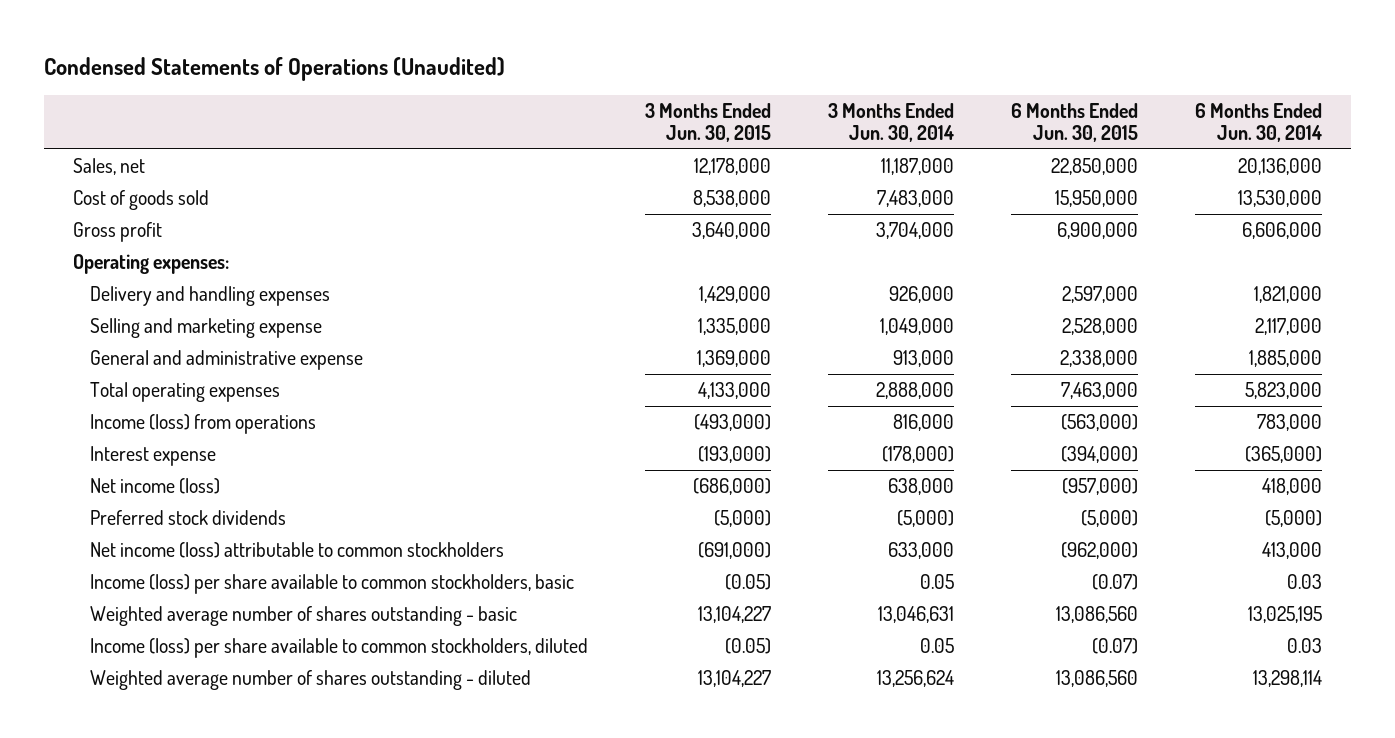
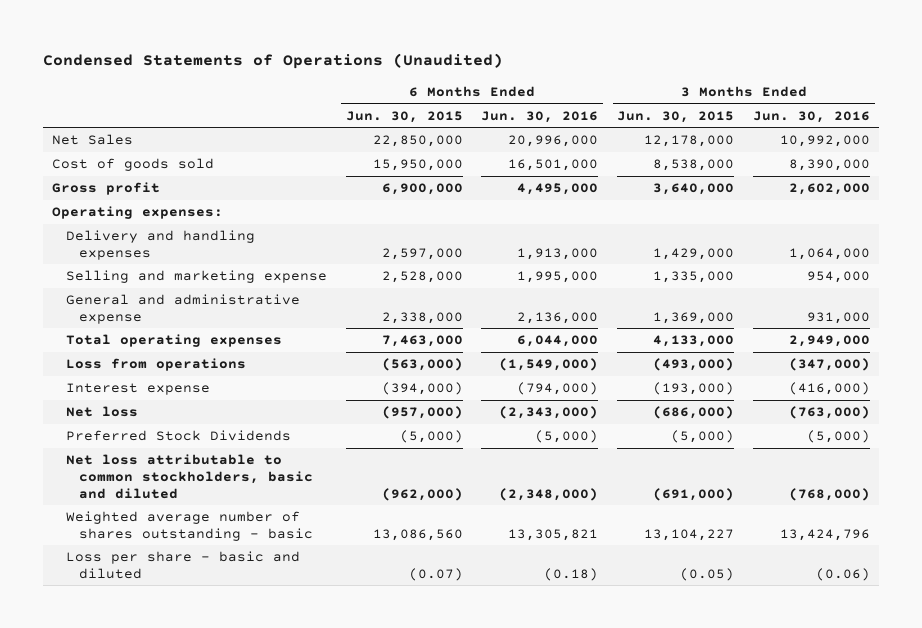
- | 3 Months Ended Jun. 30, 2015 | 3 Months Ended Jun. 30, 2014 | 6 Months Ended Jun. 30, 2015 | 6 Months Ended Jun. 30, 2014
+ | 6 Months Ended Jun. 30, 2015 | 6 Months Ended Jun. 30, 2016 | 3 Months Ended Jun. 30, 2015 | 3 Months Ended Jun. 30, 2016
- Sales, net | 12,178,000 | 11,187,000 | 22,850,000 | 20,136,000
+ Net Sales | 22,850,000 | 20,996,000 | 12,178,000 | 10,992,000
- Income (loss) from operations | (493,000) | 816,000 | (563,000) | 783,000
+ Loss from operations | (563,000) | (1,549,000) | (493,000) | (347,000)
- Net income (loss) | (686,000) | 638,000 | (957,000) | 418,000
- Preferred stock dividends | (5,000) | (5,000) | (5,000) | (5,000)
- Net income (loss) attributable to common stockholders | (691,000) | 633,000 | (962,000) | 413,000
- Income (loss) per share available to common stockholders, basic | (0.05) | 0.05 | (0.07) | 0.03
+ Net loss | (957,000) | (2,343,000) | (686,000) | (763,000)
+ Preferred Stock Dividends | (5,000) | (5,000) | (5,000) | (5,000)
+ Net loss attributable to common stockholders, basic and diluted | (962,000) | (2,348,000) | (691,000) | (768,000)
- Income (loss) per share available to common stockholders, diluted | (0.05) | 0.05 | (0.07) | 0.03
- Weighted average number of shares outstanding - diluted | 13,104,227 | 13,256,624 | 13,086,560 | 13,298,114
+ Loss per share - basic and diluted | (0.07) | (0.18) | (0.05) | (0.06)

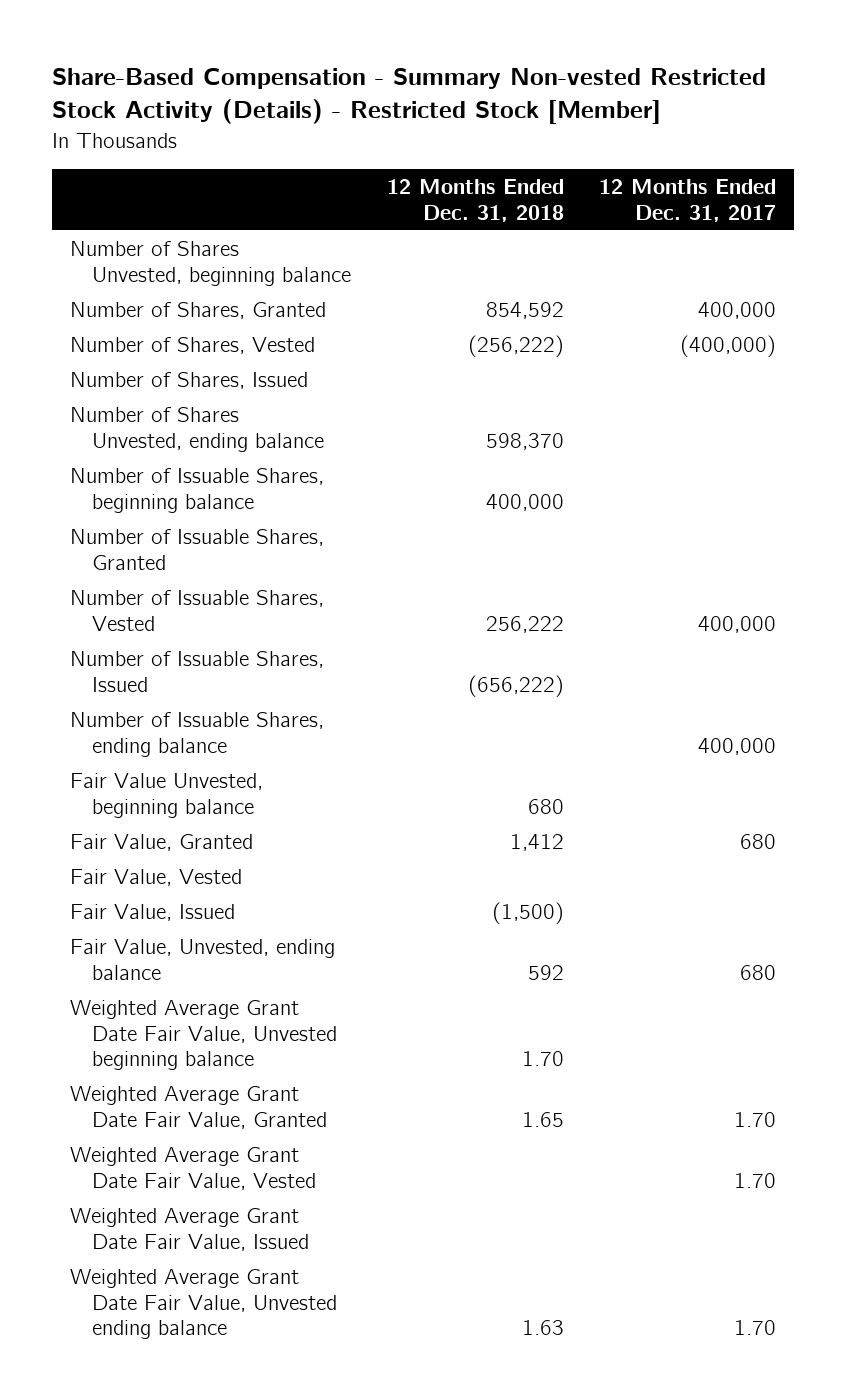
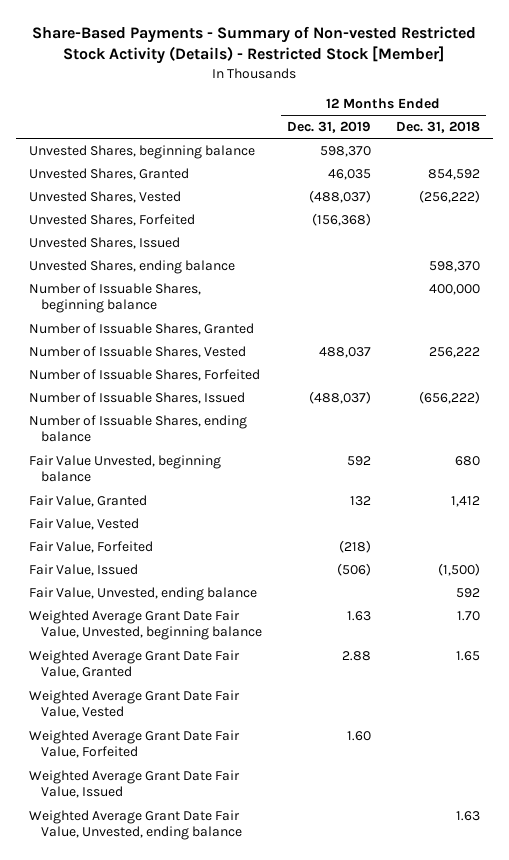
- Share-Based Compensation - Summary Non-vested Restricted Stock Activity (Details) - Restricted Stock [Member]
+ Share-Based Payments - Summary of Non-vested Restricted Stock Activity (Details) - Restricted Stock [Member]
- | 12 Months Ended Dec. 31, 2018 | 12 Months Ended Dec. 31, 2017
+ | 12 Months Ended Dec. 31, 2019 | 12 Months Ended Dec. 31, 2018
- Number of Shares Unvested, beginning balance
- Number of Shares, Granted | 854,592 | 400,000
- Number of Shares, Vested | (256,222) | (400,000)
- Number of Shares, Issued
- Number of Shares Unvested, ending balance | 598,370 |
+ Unvested Shares, beginning balance | 598,370 |
+ Unvested Shares, Granted | 46,035 | 854,592
+ Unvested Shares, Vested | (488,037) | (256,222)
+ Unvested Shares, Forfeited | (156,368) |
+ Unvested Shares, Issued
+ Unvested Shares, ending balance | | 598,370
+ Number of Issuable Shares, Forfeited
+ Fair Value, Forfeited | (218) |
- Weighted Average Grant Date Fair Value, Unvested beginning balance | 1.70 |
+ Weighted Average Grant Date Fair Value, Unvested, beginning balance | 1.63 | 1.70
+ Weighted Average Grant Date Fair Value, Forfeited | 1.60 |
- Weighted Average Grant Date Fair Value, Unvested ending balance | 1.63 | 1.70
+ Weighted Average Grant Date Fair Value, Unvested, ending balance | | 1.63

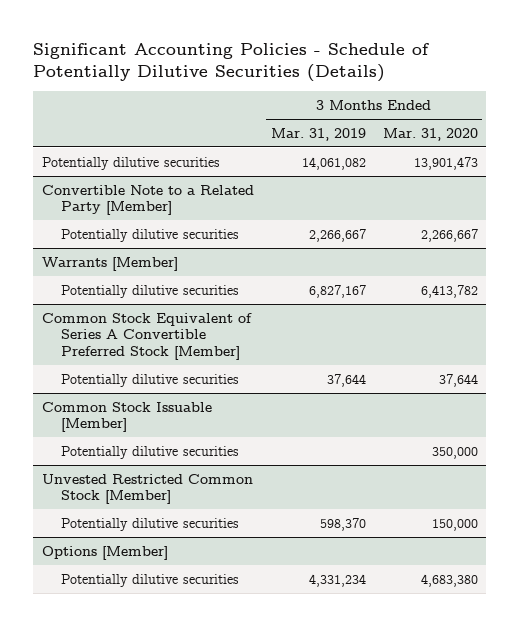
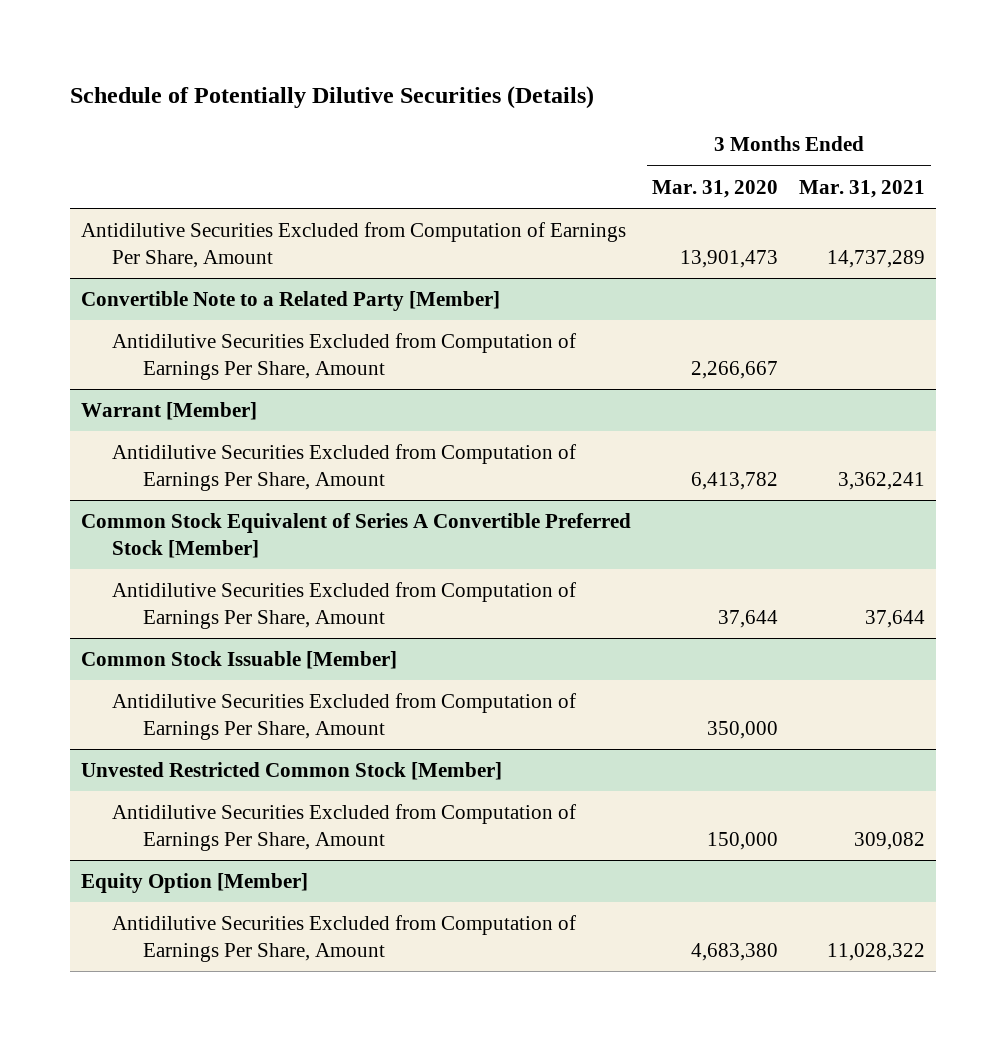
- Significant Accounting Policies - Schedule of Potentially Dilutive Securities (Details)
+ Schedule of Potentially Dilutive Securities (Details)
- | 3 Months Ended Mar. 31, 2019 | 3 Months Ended Mar. 31, 2020
+ | 3 Months Ended Mar. 31, 2020 | 3 Months Ended Mar. 31, 2021
- Potentially dilutive securities | 14,061,082 | 13,901,473
+ Antidilutive Securities Excluded from Computation of Earnings Per Share, Amount | 13,901,473 | 14,737,289
@ Convertible Note to a Related Party [Member]
- Potentially dilutive securities | 2,266,667 | 2,266,667
- Warrants [Member]
- Potentially dilutive securities | 6,827,167 | 6,413,782
@ Convertible Note to a Related Party [Member]
+ Antidilutive Securities Excluded from Computation of Earnings Per Share, Amount | 2,266,667 |
+ Warrant [Member]
+ Antidilutive Securities Excluded from Computation of Earnings Per Share, Amount | 6,413,782 | 3,362,241
@ Common Stock Equivalent of Series A Convertible Preferred Stock [Member]
- Potentially dilutive securities | 37,644 | 37,644
+ Antidilutive Securities Excluded from Computation of Earnings Per Share, Amount | 37,644 | 37,644
@ Common Stock Issuable [Member]
- Potentially dilutive securities | | 350,000
+ Antidilutive Securities Excluded from Computation of Earnings Per Share, Amount | 350,000 |
@ Unvested Restricted Common Stock [Member]
- Potentially dilutive securities | 598,370 | 150,000
- Options [Member]
- Potentially dilutive securities | 4,331,234 | 4,683,380
@ Unvested Restricted Common Stock [Member]
+ Antidilutive Securities Excluded from Computation of Earnings Per Share, Amount | 150,000 | 309,082
+ Equity Option [Member]
+ Antidilutive Securities Excluded from Computation of Earnings Per Share, Amount | 4,683,380 | 11,028,322

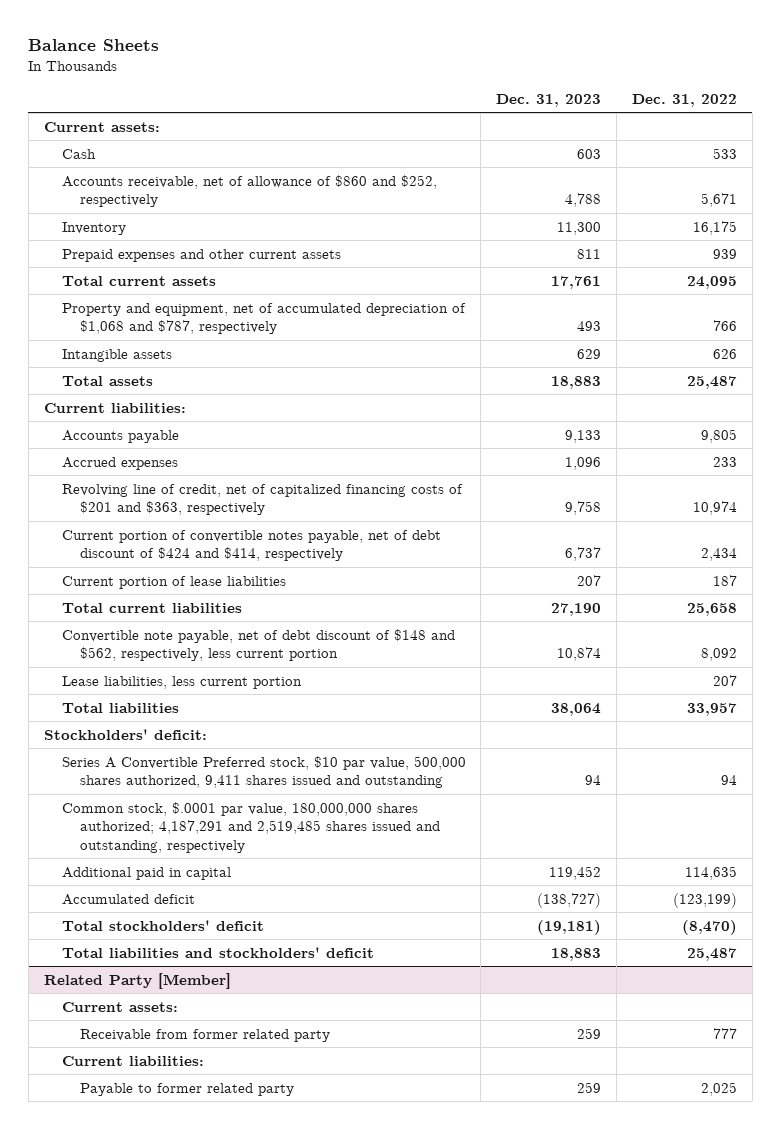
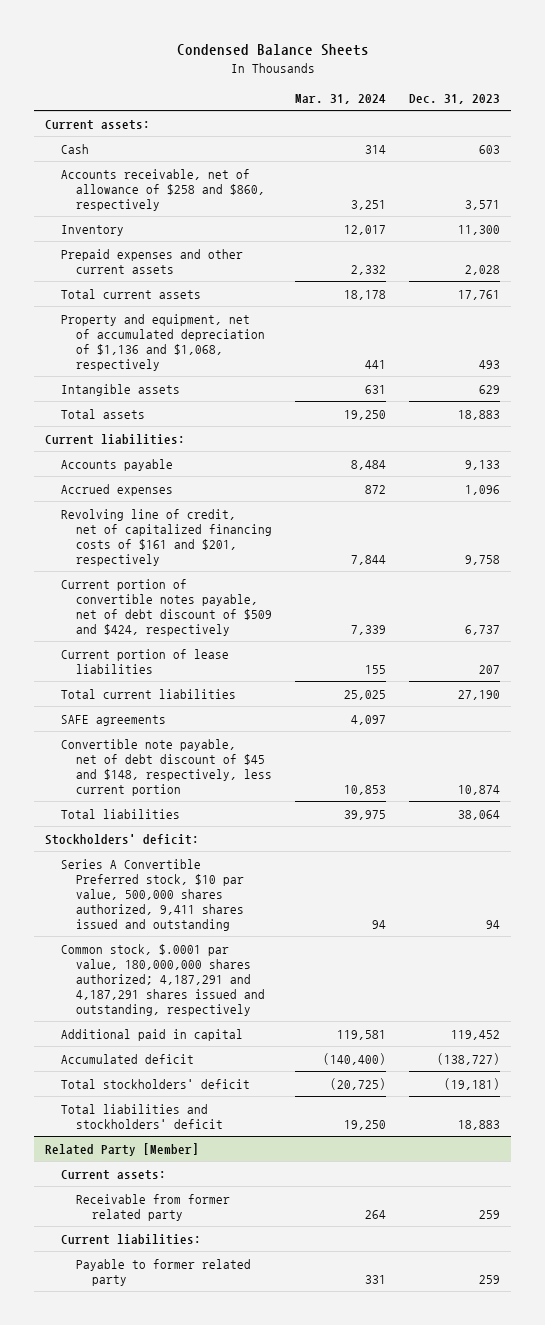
- Balance Sheets
+ Condensed Balance Sheets
- | Dec. 31, 2023 | Dec. 31, 2022
+ | Mar. 31, 2024 | Dec. 31, 2023
- Accounts receivable, net of allowance of $860 and $252, respectively | 4,788 | 5,671
+ Accounts receivable, net of allowance of $258 and $860, respectively | 3,251 | 3,571
- Prepaid expenses and other current assets | 811 | 939
+ Prepaid expenses and other current assets | 2,332 | 2,028
- Property and equipment, net of accumulated depreciation of $1,068 and $787, respectively | 493 | 766
+ Property and equipment, net of accumulated depreciation of $1,136 and $1,068, respectively | 441 | 493
- Revolving line of credit, net of capitalized financing costs of $201 and $363, respectively | 9,758 | 10,974
- Current portion of convertible notes payable, net of debt discount of $424 and $414, respectively | 6,737 | 2,434
+ Revolving line of credit, net of capitalized financing costs of $161 and $201, respectively | 7,844 | 9,758
+ Current portion of convertible notes payable, net of debt discount of $509 and $424, respectively | 7,339 | 6,737
- Convertible note payable, net of debt discount of $148 and $562, respectively, less current portion | 10,874 | 8,092
- Lease liabilities, less current portion | | 207
+ SAFE agreements | 4,097 |
+ Convertible note payable, net of debt discount of $45 and $148, respectively, less current portion | 10,853 | 10,874
- Common stock, $.0001 par value, 180,000,000 shares authorized; 4,187,291 and 2,519,485 shares issued and outstanding, respectively
+ Common stock, $.0001 par value, 180,000,000 shares authorized; 4,187,291 and 4,187,291 shares issued and outstanding, respectively

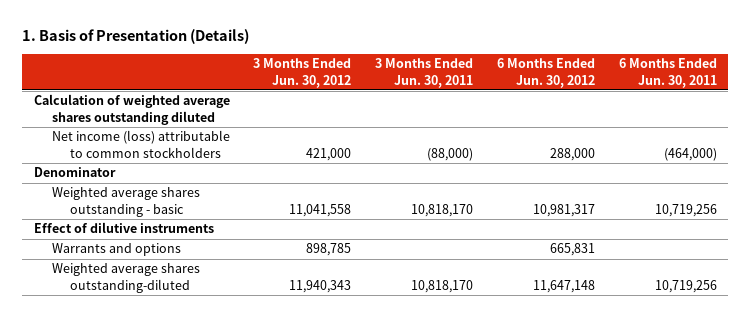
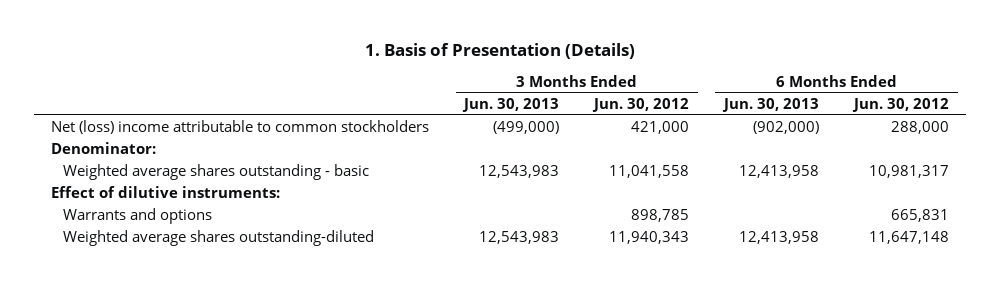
- | 3 Months Ended Jun. 30, 2012 | 3 Months Ended Jun. 30, 2011 | 6 Months Ended Jun. 30, 2012 | 6 Months Ended Jun. 30, 2011
+ | 3 Months Ended Jun. 30, 2013 | 3 Months Ended Jun. 30, 2012 | 6 Months Ended Jun. 30, 2013 | 6 Months Ended Jun. 30, 2012
- Calculation of weighted average shares outstanding diluted
- Net income (loss) attributable to common stockholders | 421,000 | (88,000) | 288,000 | (464,000)
- Denominator
+ Net (loss) income attributable to common stockholders | (499,000) | 421,000 | (902,000) | 288,000
+ Denominator:
- Effect of dilutive instruments
+ Effect of dilutive instruments:

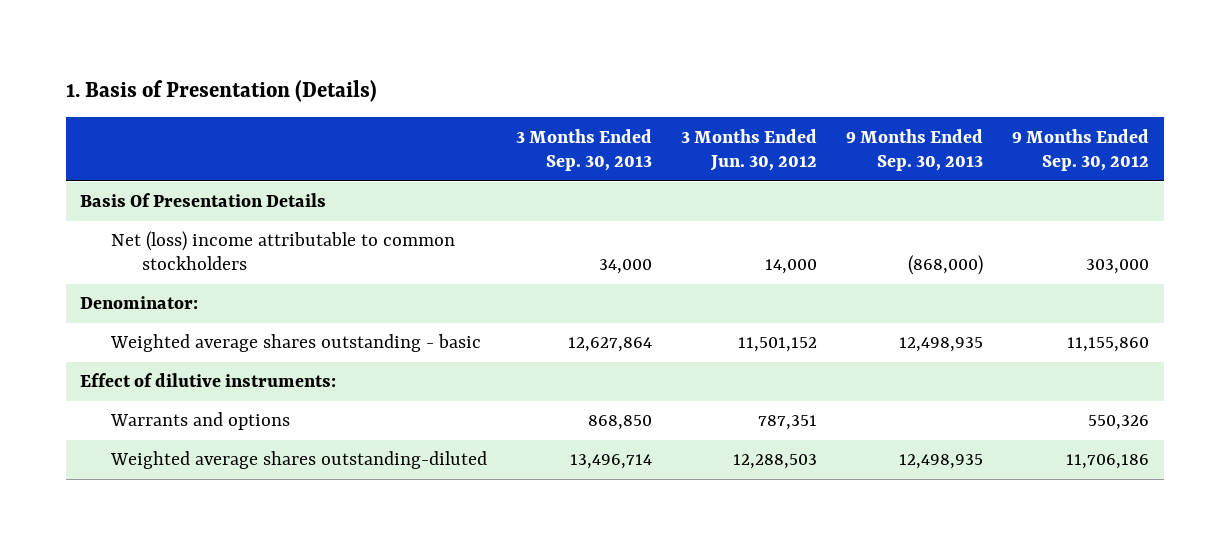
- | 3 Months Ended Jun. 30, 2013 | 3 Months Ended Jun. 30, 2012 | 6 Months Ended Jun. 30, 2013 | 6 Months Ended Jun. 30, 2012
+ | 3 Months Ended Sep. 30, 2013 | 3 Months Ended Jun. 30, 2012 | 9 Months Ended Sep. 30, 2013 | 9 Months Ended Sep. 30, 2012
- Net (loss) income attributable to common stockholders | (499,000) | 421,000 | (902,000) | 288,000
+ Basis Of Presentation Details
+ Net (loss) income attributable to common stockholders | 34,000 | 14,000 | (868,000) | 303,000
- Weighted average shares outstanding - basic | 12,543,983 | 11,041,558 | 12,413,958 | 10,981,317
+ Weighted average shares outstanding - basic | 12,627,864 | 11,501,152 | 12,498,935 | 11,155,860
- Warrants and options | | 898,785 | | 665,831
- Weighted average shares outstanding-diluted | 12,543,983 | 11,940,343 | 12,413,958 | 11,647,148
+ Warrants and options | 868,850 | 787,351 | | 550,326
+ Weighted average shares outstanding-diluted | 13,496,714 | 12,288,503 | 12,498,935 | 11,706,186

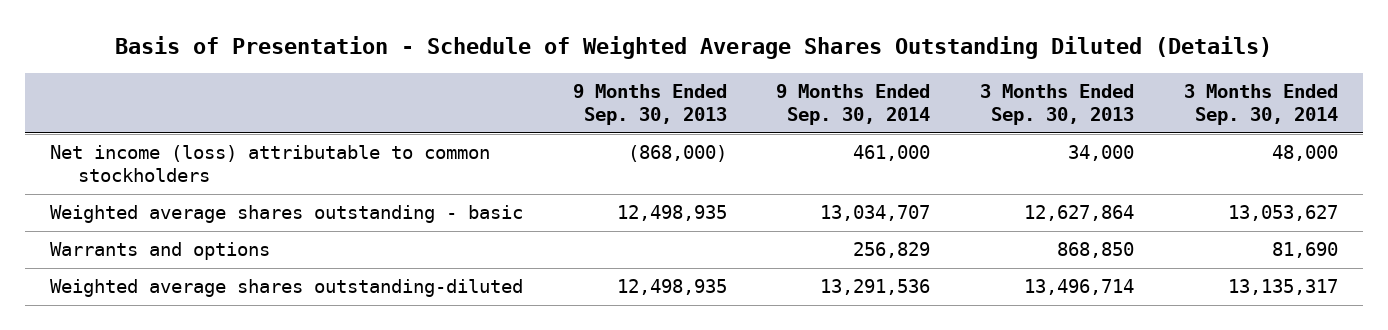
- 1. Basis of Presentation (Details)
+ Basis of Presentation - Schedule of Weighted Average Shares Outstanding Diluted (Details)
- | 3 Months Ended Sep. 30, 2013 | 3 Months Ended Jun. 30, 2012 | 9 Months Ended Sep. 30, 2013 | 9 Months Ended Sep. 30, 2012
+ | 9 Months Ended Sep. 30, 2013 | 9 Months Ended Sep. 30, 2014 | 3 Months Ended Sep. 30, 2013 | 3 Months Ended Sep. 30, 2014
- Basis Of Presentation Details
- Net (loss) income attributable to common stockholders | 34,000 | 14,000 | (868,000) | 303,000
- Denominator:
+ Net income (loss) attributable to common stockholders | (868,000) | 461,000 | 34,000 | 48,000
- Effect of dilutive instruments:

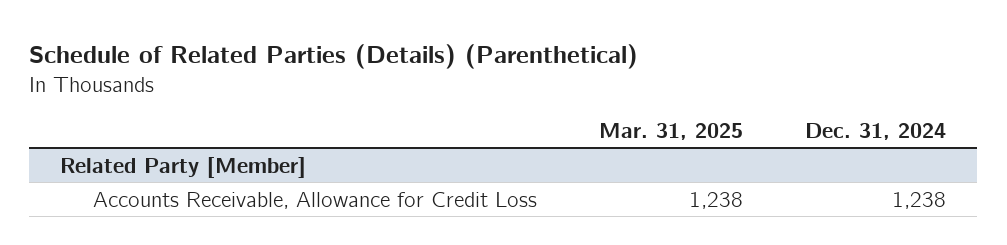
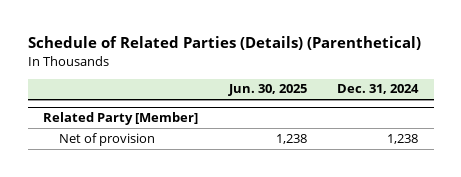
- | Mar. 31, 2025 | Dec. 31, 2024
+ | Jun. 30, 2025 | Dec. 31, 2024
@ Related Party [Member]
- Accounts Receivable, Allowance for Credit Loss | 1,238 | 1,238
+ Net of provision | 1,238 | 1,238

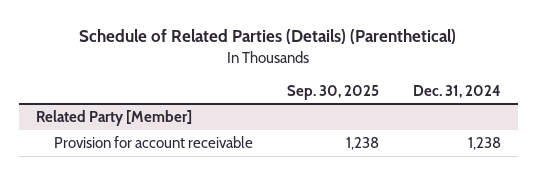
- | Jun. 30, 2025 | Dec. 31, 2024
+ | Sep. 30, 2025 | Dec. 31, 2024
@ Related Party [Member]
- Net of provision | 1,238 | 1,238
+ Provision for account receivable | 1,238 | 1,238

